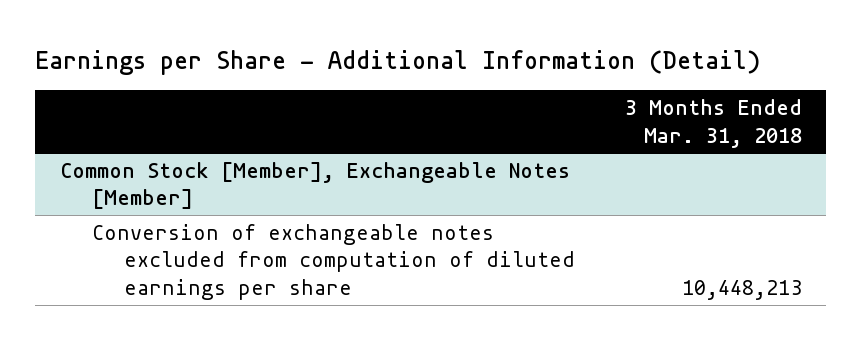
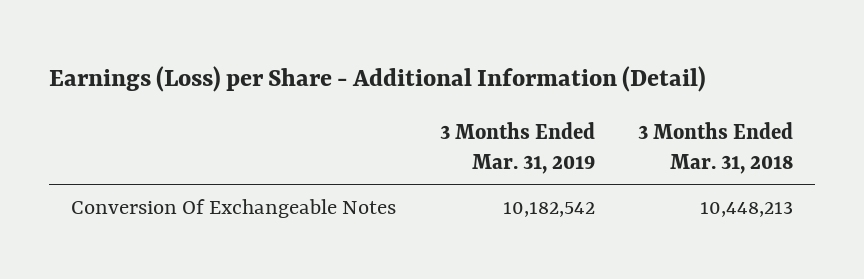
- Earnings per Share - Additional Information (Detail)
+ Earnings (Loss) per Share - Additional Information (Detail)
- | 3 Months Ended Mar. 31, 2018
+ | 3 Months Ended Mar. 31, 2019 | 3 Months Ended Mar. 31, 2018
- Common Stock [Member], Exchangeable Notes [Member]
- Conversion of exchangeable notes excluded from computation of diluted earnings per share | 10,448,213
+ Conversion Of Exchangeable Notes | 10,182,542 | 10,448,213

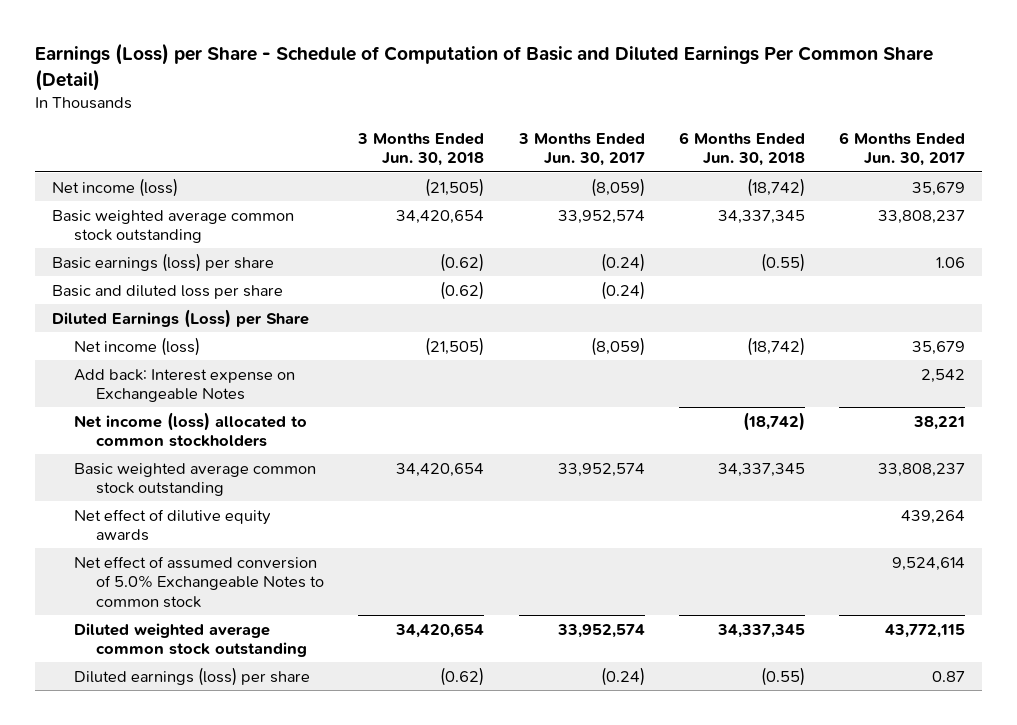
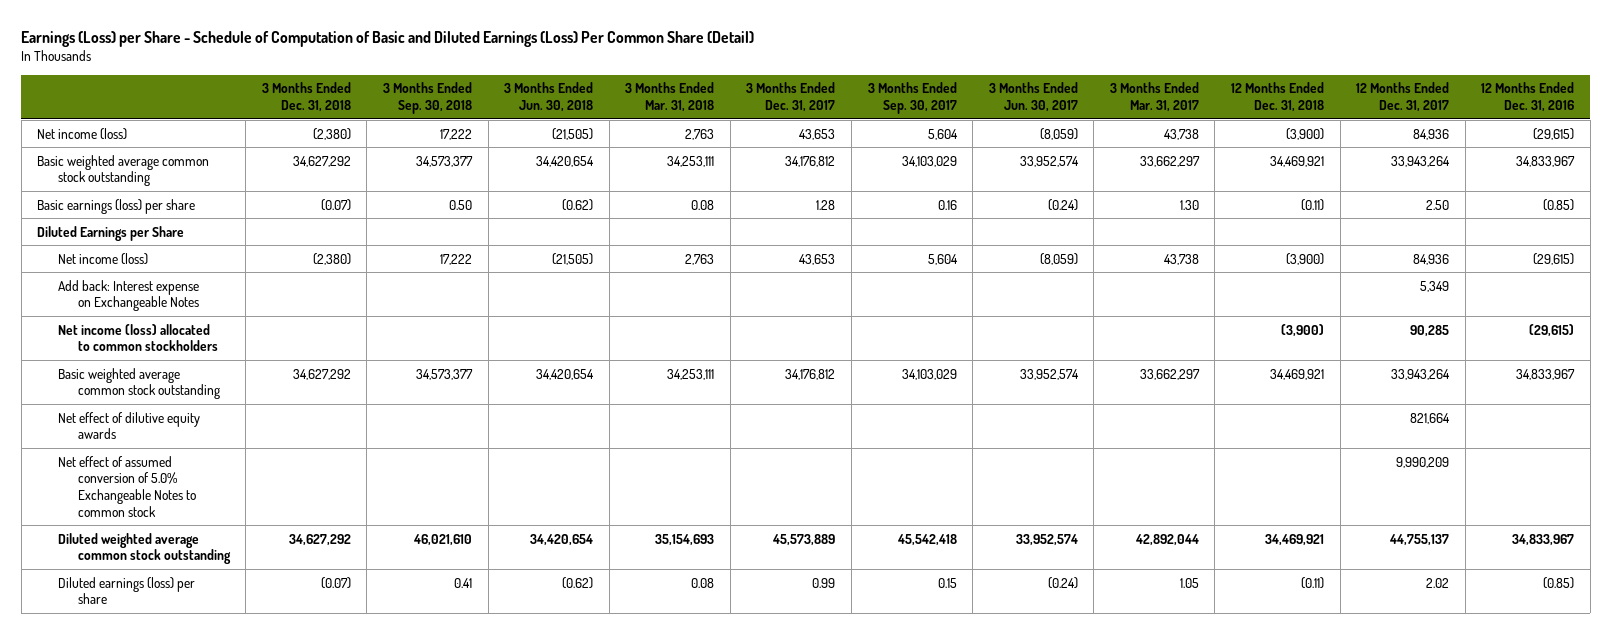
- Earnings (Loss) per Share - Schedule of Computation of Basic and Diluted Earnings Per Common Share (Detail)
+ Earnings (Loss) per Share - Schedule of Computation of Basic and Diluted Earnings (Loss) Per Common Share (Detail)
- | 3 Months Ended Jun. 30, 2018 | 3 Months Ended Jun. 30, 2017 | 6 Months Ended Jun. 30, 2018 | 6 Months Ended Jun. 30, 2017
+ | 3 Months Ended Dec. 31, 2018 | 3 Months Ended Sep. 30, 2018 | 3 Months Ended Jun. 30, 2018 | 3 Months Ended Mar. 31, 2018 | 3 Months Ended Dec. 31, 2017 | 3 Months Ended Sep. 30, 2017 | 3 Months Ended Jun. 30, 2017 | 3 Months Ended Mar. 31, 2017 | 12 Months Ended Dec. 31, 2018 | 12 Months Ended Dec. 31, 2017 | 12 Months Ended Dec. 31, 2016
- Basic and diluted loss per share | (0.62) | (0.24) | |
- Diluted Earnings (Loss) per Share
+ Diluted Earnings per Share

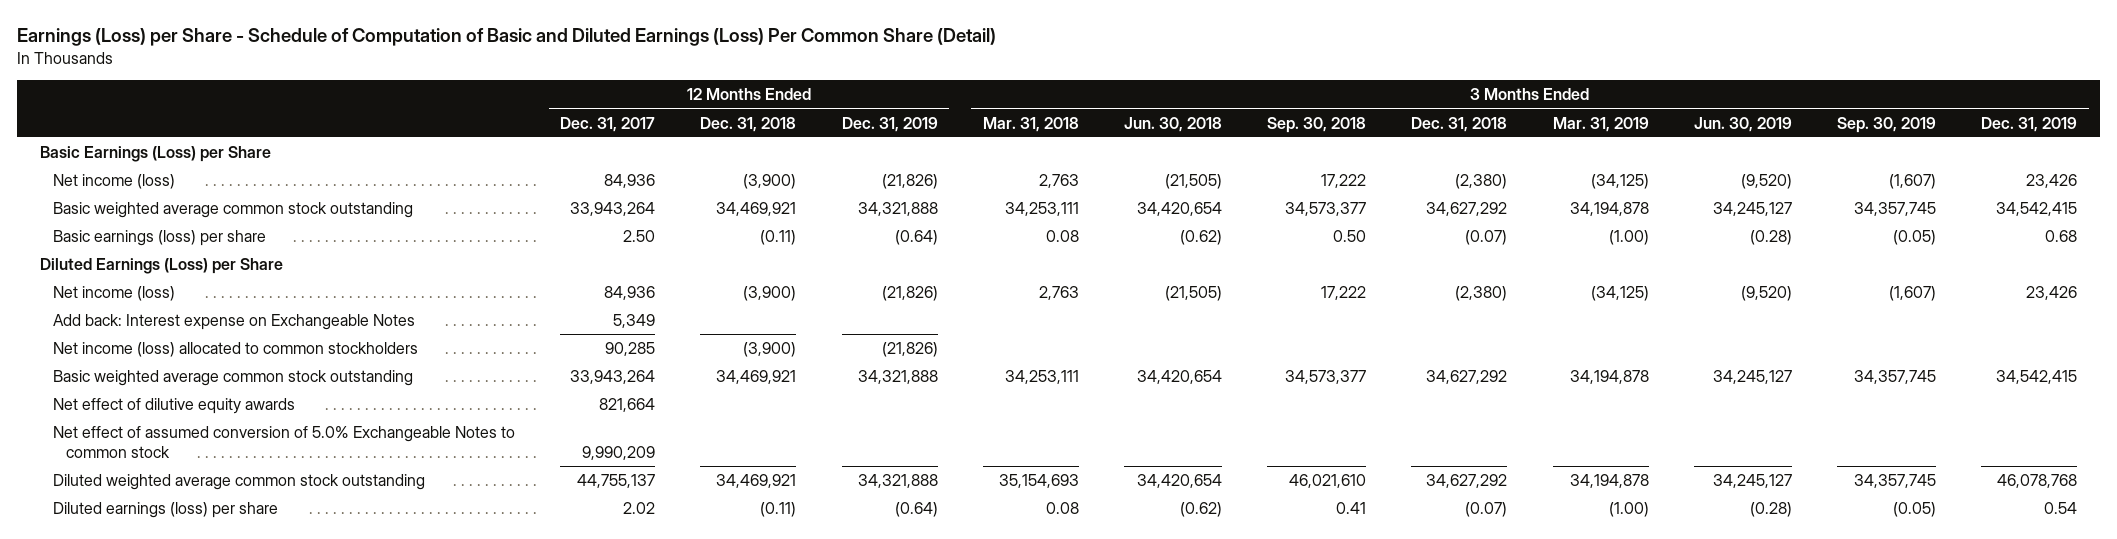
- | 3 Months Ended Dec. 31, 2018 | 3 Months Ended Sep. 30, 2018 | 3 Months Ended Jun. 30, 2018 | 3 Months Ended Mar. 31, 2018 | 3 Months Ended Dec. 31, 2017 | 3 Months Ended Sep. 30, 2017 | 3 Months Ended Jun. 30, 2017 | 3 Months Ended Mar. 31, 2017 | 12 Months Ended Dec. 31, 2018 | 12 Months Ended Dec. 31, 2017 | 12 Months Ended Dec. 31, 2016
+ | 12 Months Ended Dec. 31, 2017 | 12 Months Ended Dec. 31, 2018 | 12 Months Ended Dec. 31, 2019 | 3 Months Ended Mar. 31, 2018 | 3 Months Ended Jun. 30, 2018 | 3 Months Ended Sep. 30, 2018 | 3 Months Ended Dec. 31, 2018 | 3 Months Ended Mar. 31, 2019 | 3 Months Ended Jun. 30, 2019 | 3 Months Ended Sep. 30, 2019 | 3 Months Ended Dec. 31, 2019
+ Basic Earnings (Loss) per Share
- Diluted Earnings per Share
+ Diluted Earnings (Loss) per Share

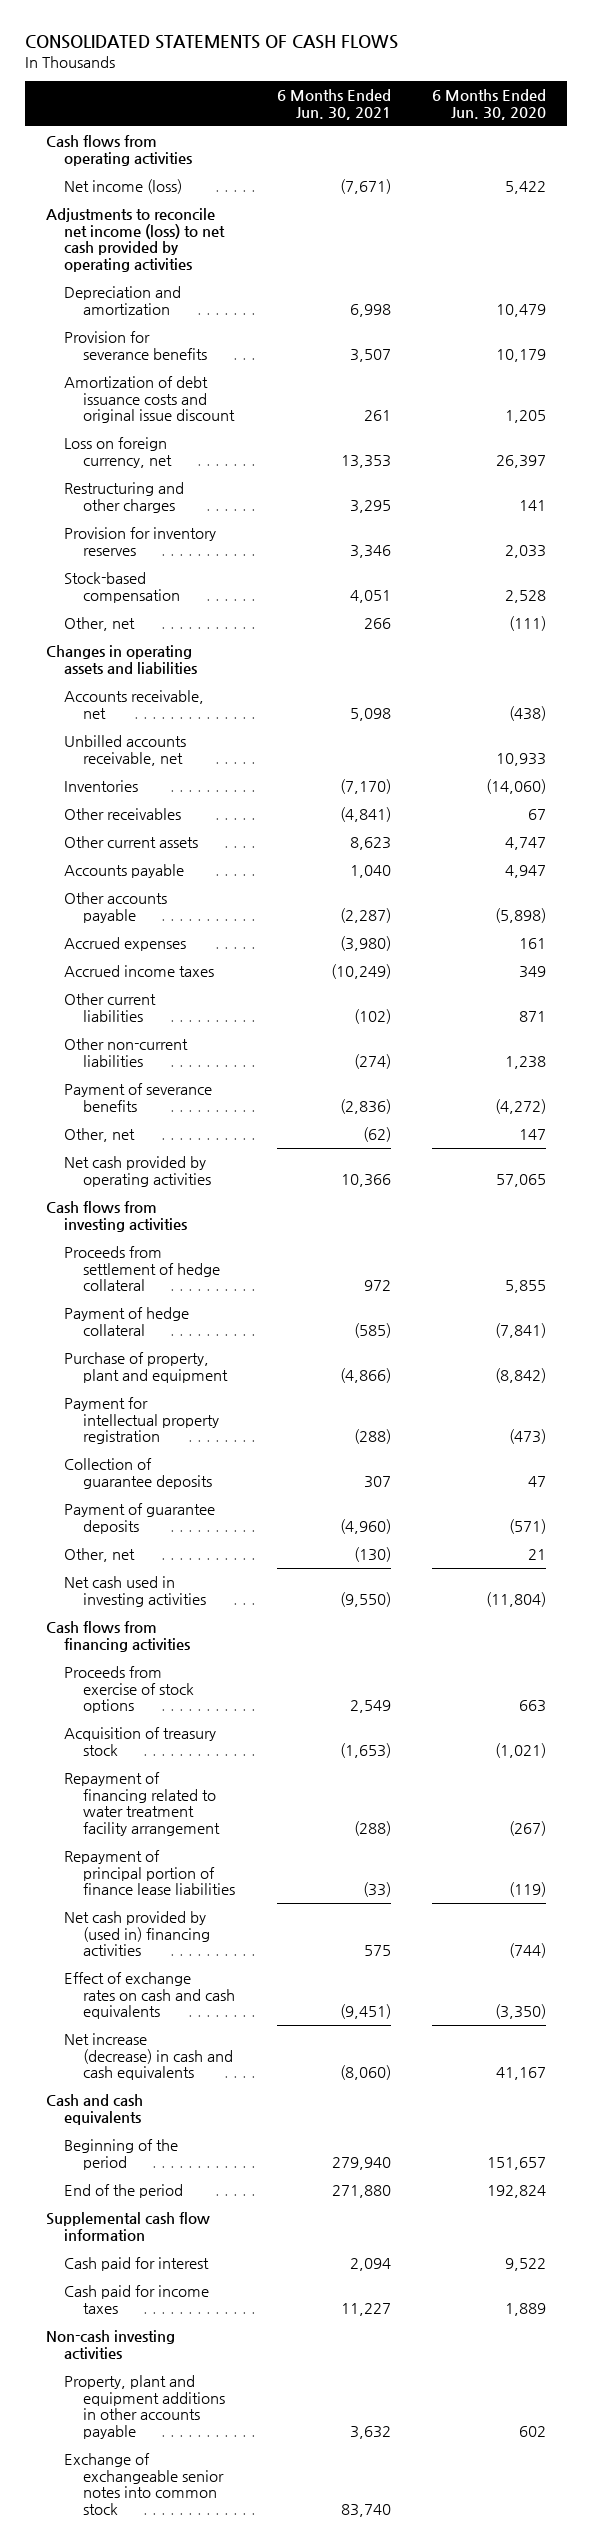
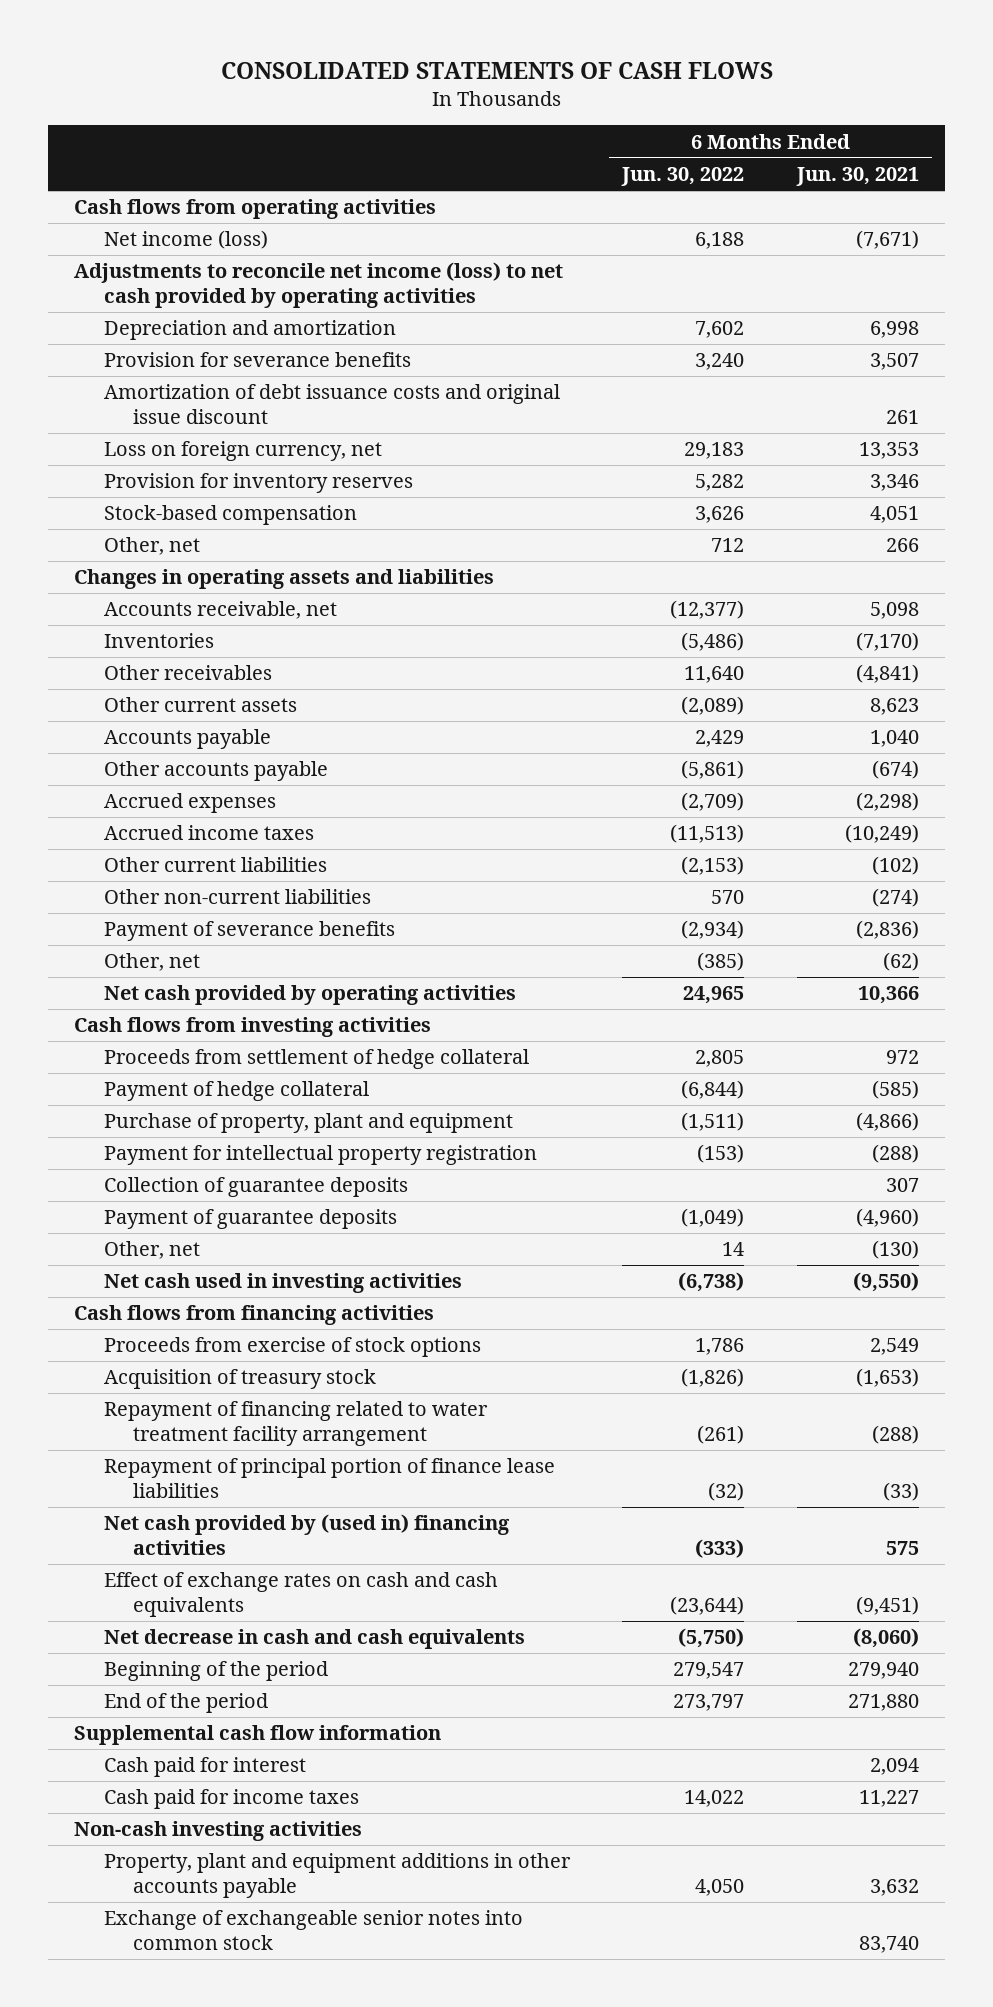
- | 6 Months Ended Jun. 30, 2021 | 6 Months Ended Jun. 30, 2020
+ | 6 Months Ended Jun. 30, 2022 | 6 Months Ended Jun. 30, 2021
- Restructuring and other charges | 3,295 | 141
- Unbilled accounts receivable, net | | 10,933
- Other accounts payable | (2,287) | (5,898)
- Accrued expenses | (3,980) | 161
+ Other accounts payable | (5,861) | (674)
+ Accrued expenses | (2,709) | (2,298)
- Net increase (decrease) in cash and cash equivalents | (8,060) | 41,167
- Cash and cash equivalents
+ Net decrease in cash and cash equivalents | (5,750) | (8,060)

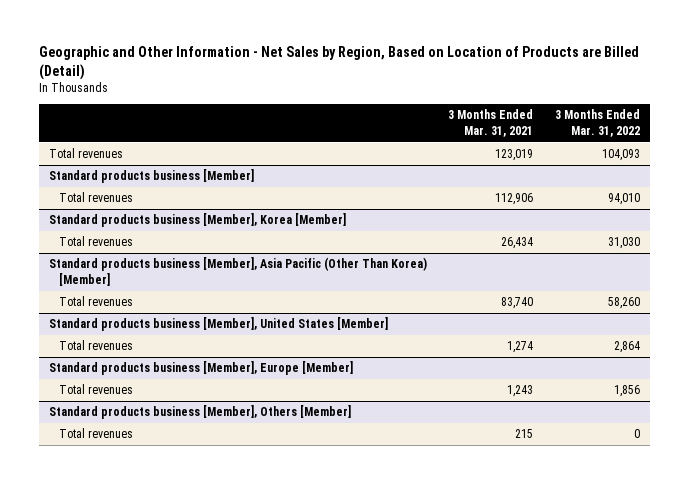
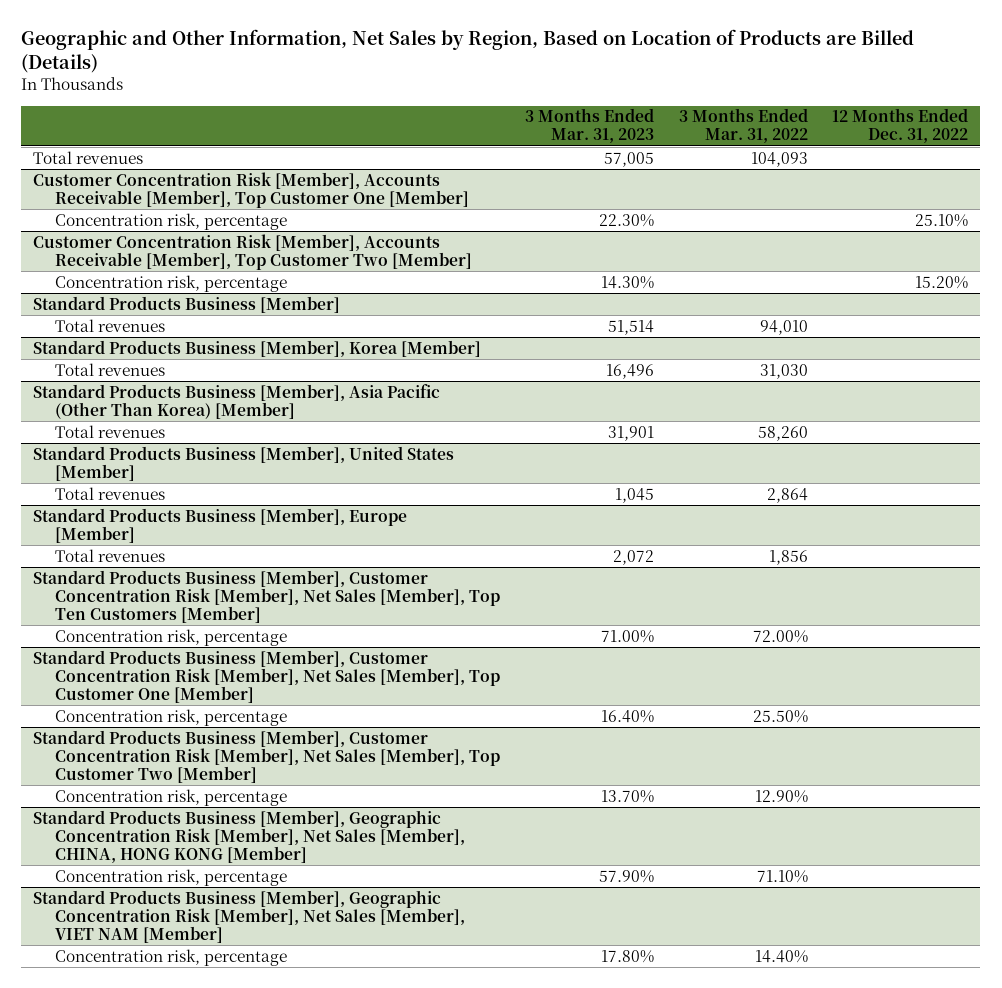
- Geographic and Other Information - Net Sales by Region, Based on Location of Products are Billed (Detail)
+ Geographic and Other Information, Net Sales by Region, Based on Location of Products are Billed (Details)
- | 3 Months Ended Mar. 31, 2021 | 3 Months Ended Mar. 31, 2022
+ | 3 Months Ended Mar. 31, 2023 | 3 Months Ended Mar. 31, 2022 | 12 Months Ended Dec. 31, 2022
- Standard products business [Member]
+ Customer Concentration Risk [Member], Accounts Receivable [Member], Top Customer One [Member]
+ Concentration risk, percentage | 22.30% | | 25.10%
+ Customer Concentration Risk [Member], Accounts Receivable [Member], Top Customer Two [Member]
+ Concentration risk, percentage | 14.30% | | 15.20%
+ Standard Products Business [Member]
- Standard products business [Member], Korea [Member]
+ Standard Products Business [Member], Korea [Member]
- Standard products business [Member], Asia Pacific (Other Than Korea) [Member]
+ Standard Products Business [Member], Asia Pacific (Other Than Korea) [Member]
- Standard products business [Member], United States [Member]
+ Standard Products Business [Member], United States [Member]
- Standard products business [Member], Europe [Member]
+ Standard Products Business [Member], Europe [Member]
- Standard products business [Member], Others [Member]
- Total revenues | 215 | 0
+ Standard Products Business [Member], Customer Concentration Risk [Member], Net Sales [Member], Top Ten Customers [Member]
+ Concentration risk, percentage | 71.00% | 72.00% |
+ Standard Products Business [Member], Customer Concentration Risk [Member], Net Sales [Member], Top Customer One [Member]
+ Concentration risk, percentage | 16.40% | 25.50% |
+ Standard Products Business [Member], Customer Concentration Risk [Member], Net Sales [Member], Top Customer Two [Member]
+ Concentration risk, percentage | 13.70% | 12.90% |
+ Standard Products Business [Member], Geographic Concentration Risk [Member], Net Sales [Member], CHINA, HONG KONG [Member]
+ Concentration risk, percentage | 57.90% | 71.10% |
+ Standard Products Business [Member], Geographic Concentration Risk [Member], Net Sales [Member], VIET NAM [Member]
+ Concentration risk, percentage | 17.80% | 14.40% |

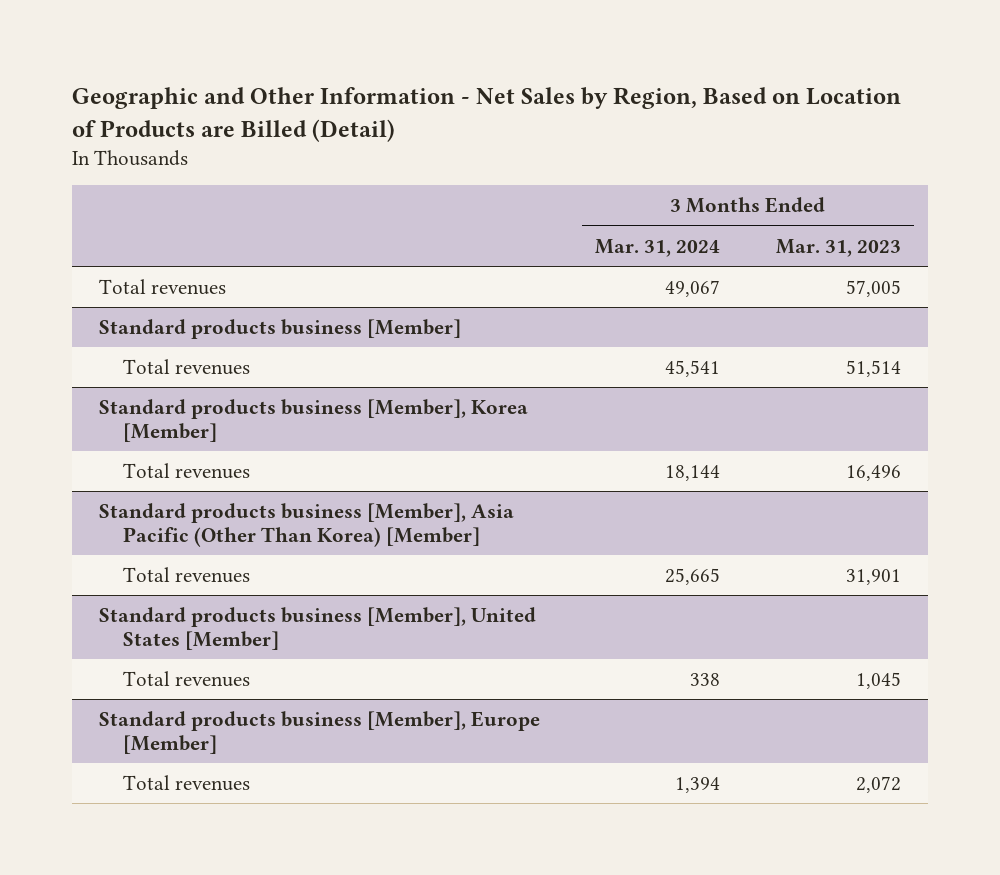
- Geographic and Other Information, Net Sales by Region, Based on Location of Products are Billed (Details)
+ Geographic and Other Information - Net Sales by Region, Based on Location of Products are Billed (Detail)
- | 3 Months Ended Mar. 31, 2023 | 3 Months Ended Mar. 31, 2022 | 12 Months Ended Dec. 31, 2022
+ | 3 Months Ended Mar. 31, 2024 | 3 Months Ended Mar. 31, 2023
- Customer Concentration Risk [Member], Accounts Receivable [Member], Top Customer One [Member]
- Concentration risk, percentage | 22.30% | | 25.10%
- Customer Concentration Risk [Member], Accounts Receivable [Member], Top Customer Two [Member]
- Concentration risk, percentage | 14.30% | | 15.20%
- Standard Products Business [Member]
+ Standard products business [Member]
- Standard Products Business [Member], Korea [Member]
+ Standard products business [Member], Korea [Member]
- Standard Products Business [Member], Asia Pacific (Other Than Korea) [Member]
+ Standard products business [Member], Asia Pacific (Other Than Korea) [Member]
- Standard Products Business [Member], United States [Member]
+ Standard products business [Member], United States [Member]
- Standard Products Business [Member], Europe [Member]
+ Standard products business [Member], Europe [Member]
- Standard Products Business [Member], Customer Concentration Risk [Member], Net Sales [Member], Top Ten Customers [Member]
- Concentration risk, percentage | 71.00% | 72.00% |
- Standard Products Business [Member], Customer Concentration Risk [Member], Net Sales [Member], Top Customer One [Member]
- Concentration risk, percentage | 16.40% | 25.50% |
- Standard Products Business [Member], Customer Concentration Risk [Member], Net Sales [Member], Top Customer Two [Member]
- Concentration risk, percentage | 13.70% | 12.90% |
- Standard Products Business [Member], Geographic Concentration Risk [Member], Net Sales [Member], CHINA, HONG KONG [Member]
- Concentration risk, percentage | 57.90% | 71.10% |
- Standard Products Business [Member], Geographic Concentration Risk [Member], Net Sales [Member], VIET NAM [Member]
- Concentration risk, percentage | 17.80% | 14.40% |

